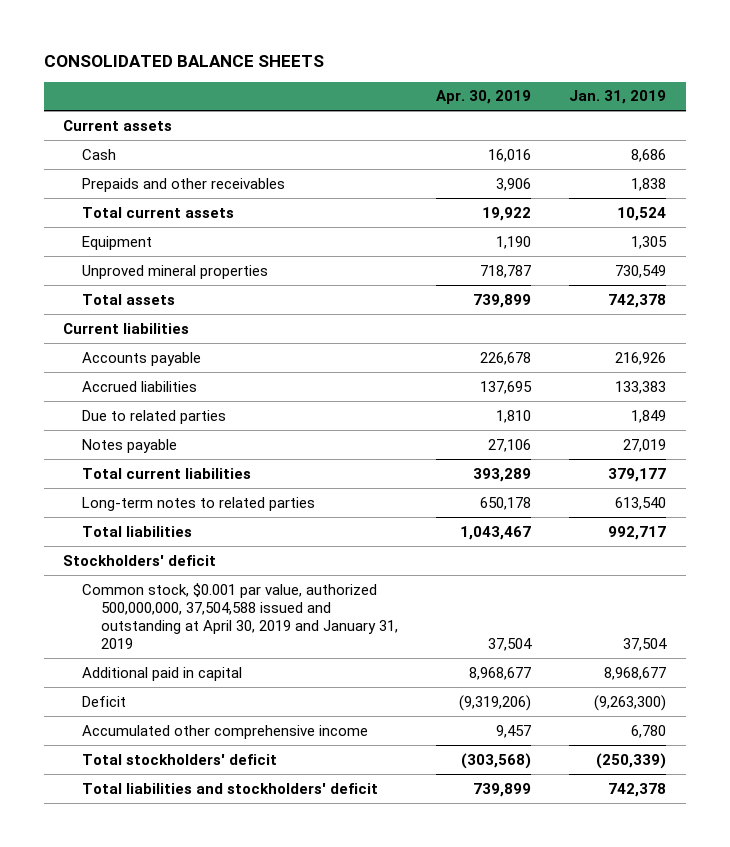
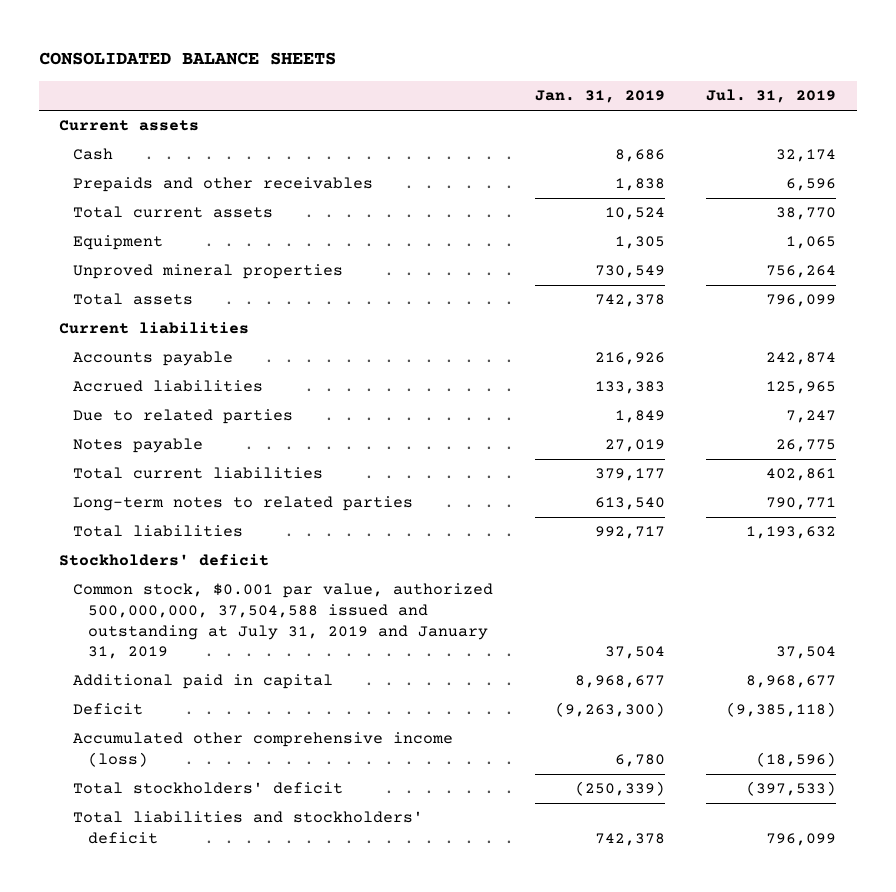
- | Apr. 30, 2019 | Jan. 31, 2019
+ | Jan. 31, 2019 | Jul. 31, 2019
- Common stock, $0.001 par value, authorized 500,000,000, 37,504,588 issued and outstanding at April 30, 2019 and January 31, 2019 | 37,504 | 37,504
+ Common stock, $0.001 par value, authorized 500,000,000, 37,504,588 issued and outstanding at July 31, 2019 and January 31, 2019 | 37,504 | 37,504
- Accumulated other comprehensive income | 9,457 | 6,780
+ Accumulated other comprehensive income (loss) | 6,780 | (18,596)

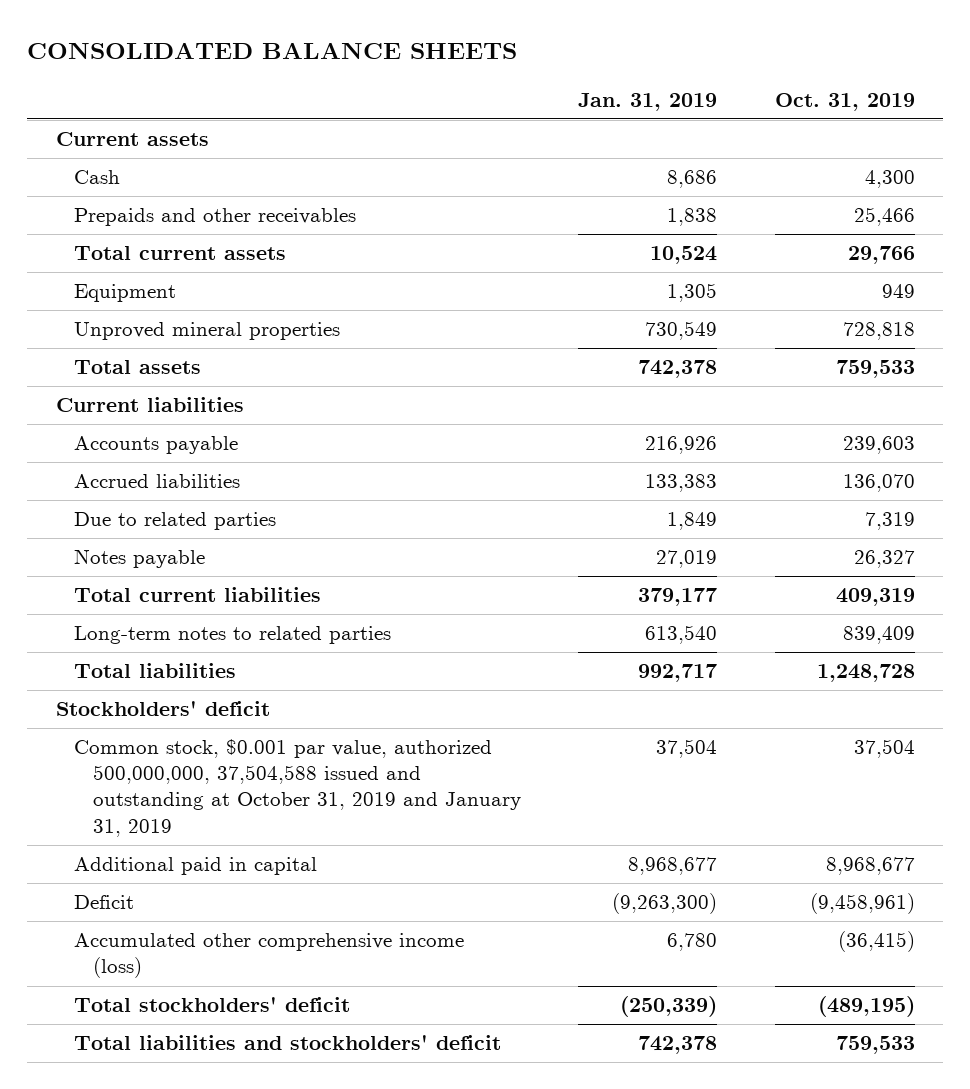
- | Jan. 31, 2019 | Jul. 31, 2019
+ | Jan. 31, 2019 | Oct. 31, 2019
- Common stock, $0.001 par value, authorized 500,000,000, 37,504,588 issued and outstanding at July 31, 2019 and January 31, 2019 | 37,504 | 37,504
+ Common stock, $0.001 par value, authorized 500,000,000, 37,504,588 issued and outstanding at October 31, 2019 and January 31, 2019 | 37,504 | 37,504

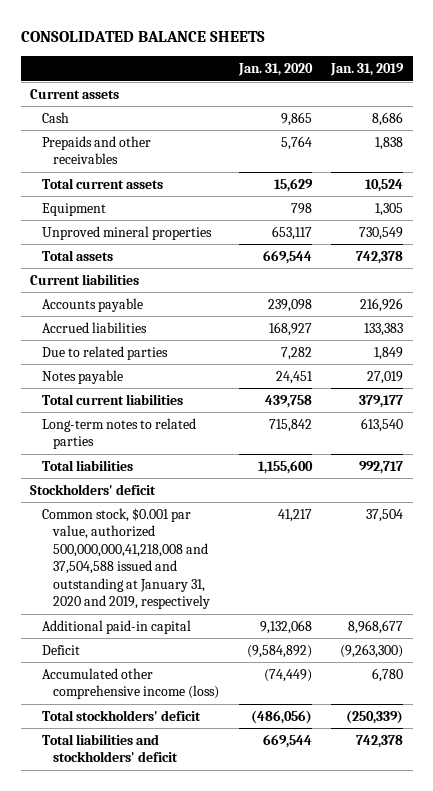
- | Jan. 31, 2019 | Oct. 31, 2019
+ | Jan. 31, 2020 | Jan. 31, 2019
- Common stock, $0.001 par value, authorized 500,000,000, 37,504,588 issued and outstanding at October 31, 2019 and January 31, 2019 | 37,504 | 37,504
- Additional paid in capital | 8,968,677 | 8,968,677
+ Common stock, $0.001 par value, authorized 500,000,000,41,218,008 and 37,504,588 issued and outstanding at January 31, 2020 and 2019, respectively | 41,217 | 37,504
+ Additional paid-in capital | 9,132,068 | 8,968,677

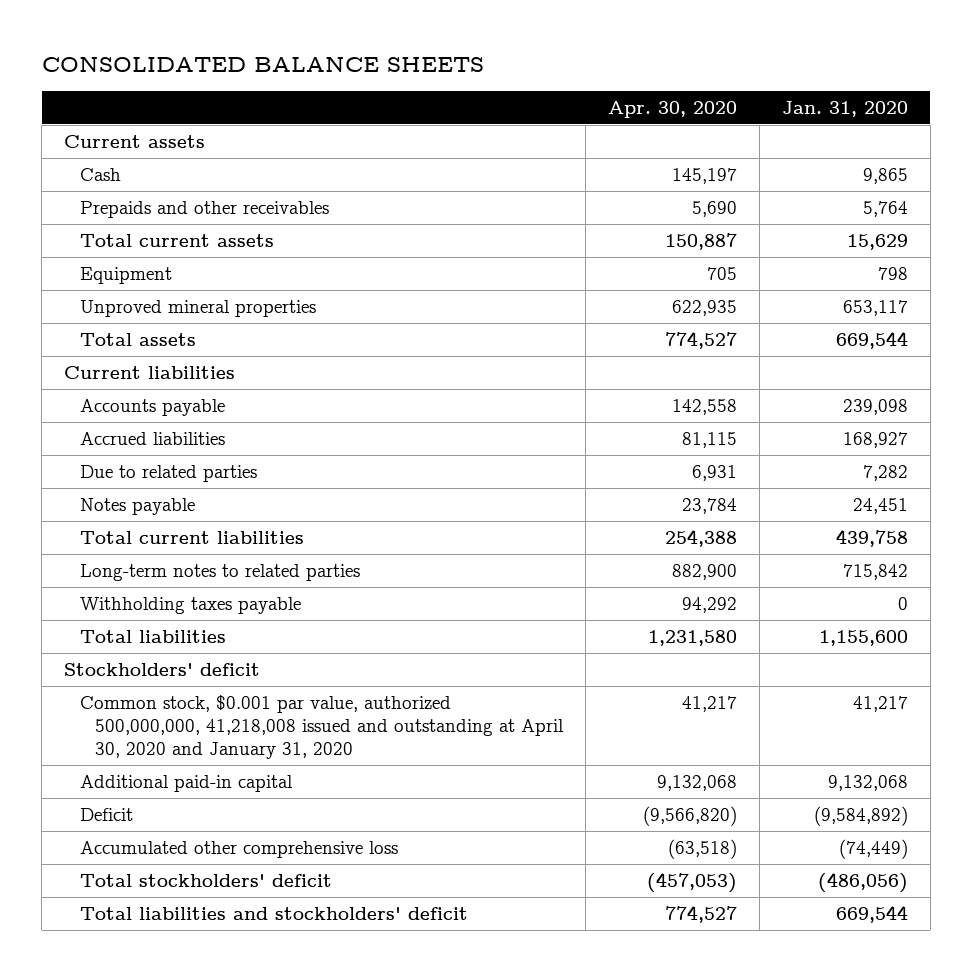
- | Jan. 31, 2020 | Jan. 31, 2019
+ | Apr. 30, 2020 | Jan. 31, 2020
+ Withholding taxes payable | 94,292 | 0
- Common stock, $0.001 par value, authorized 500,000,000,41,218,008 and 37,504,588 issued and outstanding at January 31, 2020 and 2019, respectively | 41,217 | 37,504
+ Common stock, $0.001 par value, authorized 500,000,000, 41,218,008 issued and outstanding at April 30, 2020 and January 31, 2020 | 41,217 | 41,217
- Accumulated other comprehensive income (loss) | (74,449) | 6,780
+ Accumulated other comprehensive loss | (63,518) | (74,449)

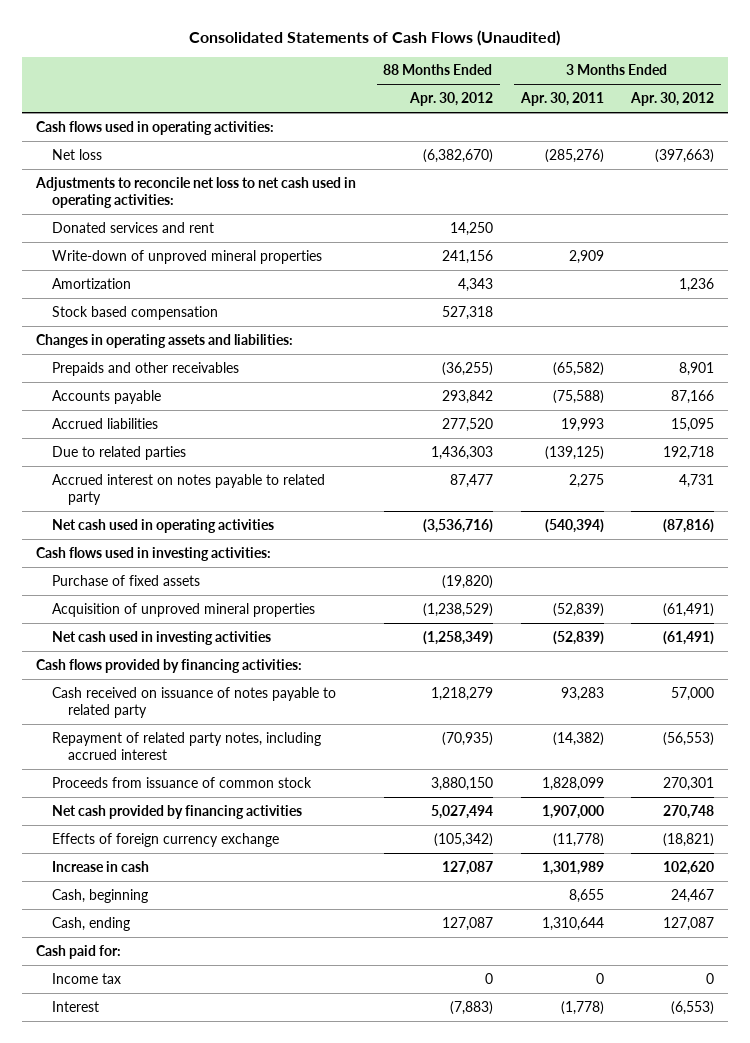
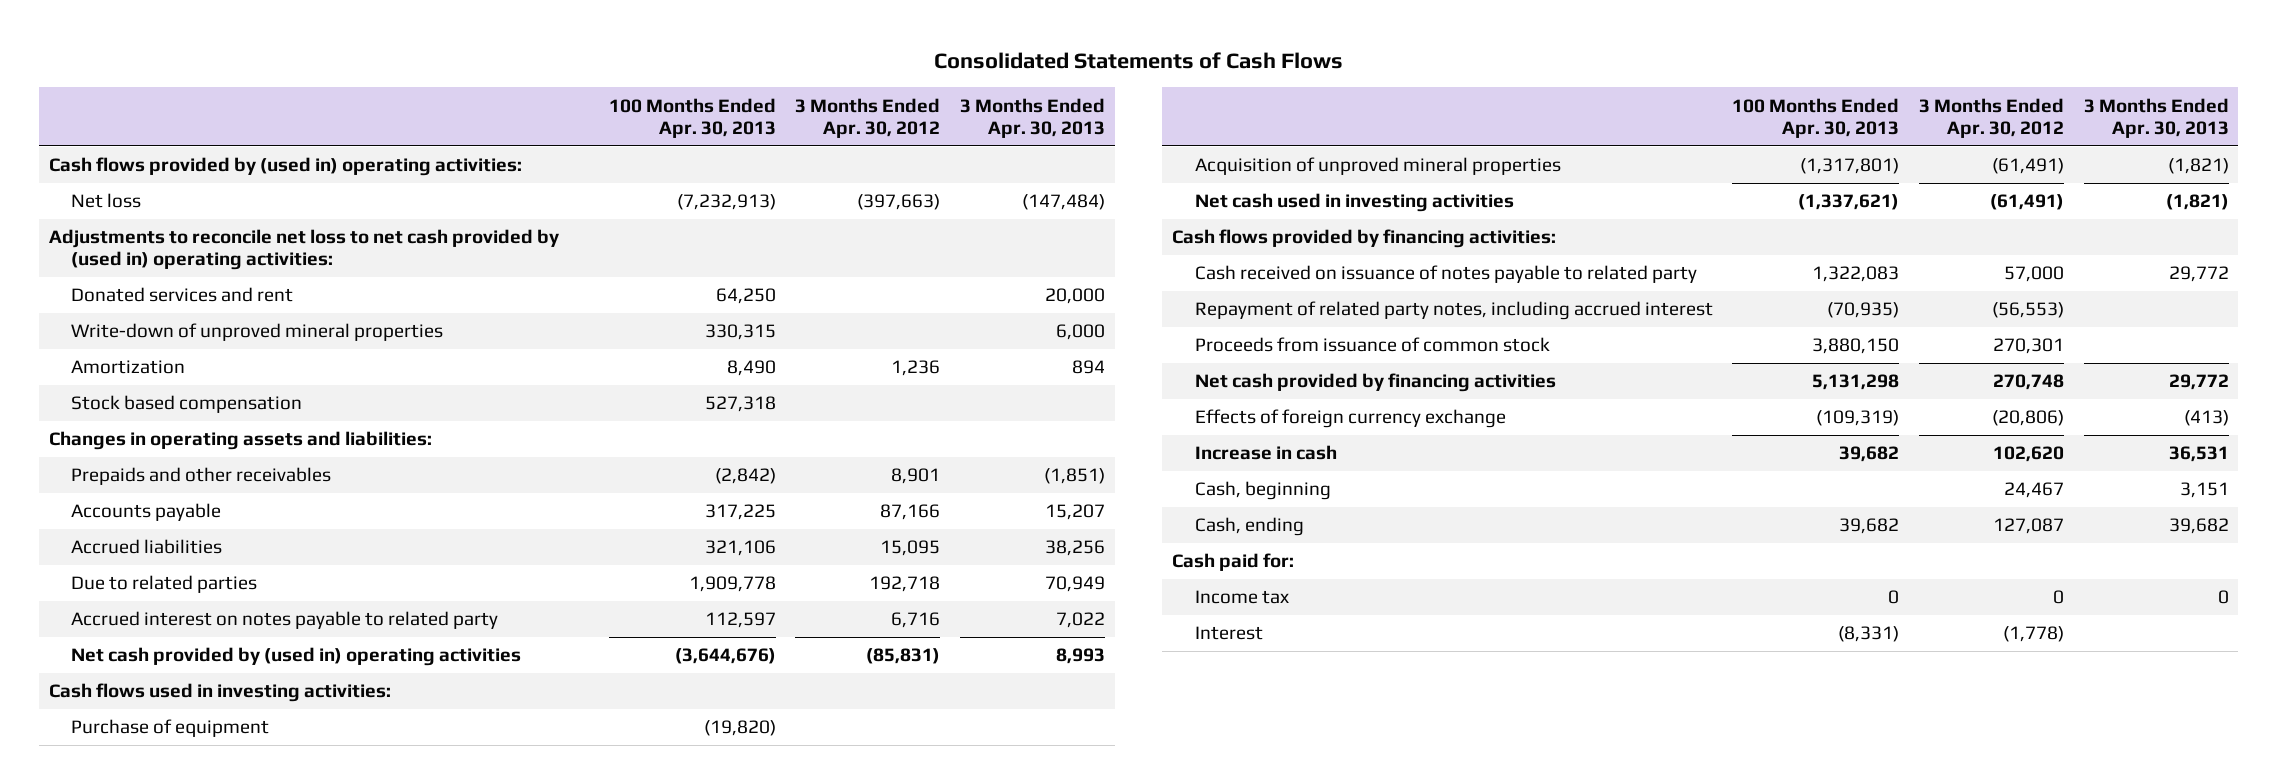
- Consolidated Statements of Cash Flows (Unaudited)
+ Consolidated Statements of Cash Flows
- | 88 Months Ended Apr. 30, 2012 | 3 Months Ended Apr. 30, 2011 | 3 Months Ended Apr. 30, 2012
+ | 100 Months Ended Apr. 30, 2013 | 3 Months Ended Apr. 30, 2012 | 3 Months Ended Apr. 30, 2013
- Cash flows used in operating activities:
+ Cash flows provided by (used in) operating activities:
- Adjustments to reconcile net loss to net cash used in operating activities:
+ Adjustments to reconcile net loss to net cash provided by (used in) operating activities:
- Accrued interest on notes payable to related party | 87,477 | 2,275 | 4,731
- Net cash used in operating activities | (3,536,716) | (540,394) | (87,816)
+ Accrued interest on notes payable to related party | 112,597 | 6,716 | 7,022
+ Net cash provided by (used in) operating activities | (3,644,676) | (85,831) | 8,993
- Purchase of fixed assets | (19,820) | |
+ Purchase of equipment | (19,820) | |
- Effects of foreign currency exchange | (105,342) | (11,778) | (18,821)
+ Effects of foreign currency exchange | (109,319) | (20,806) | (413)
- Interest | (7,883) | (1,778) | (6,553)
+ Interest | (8,331) | (1,778) |

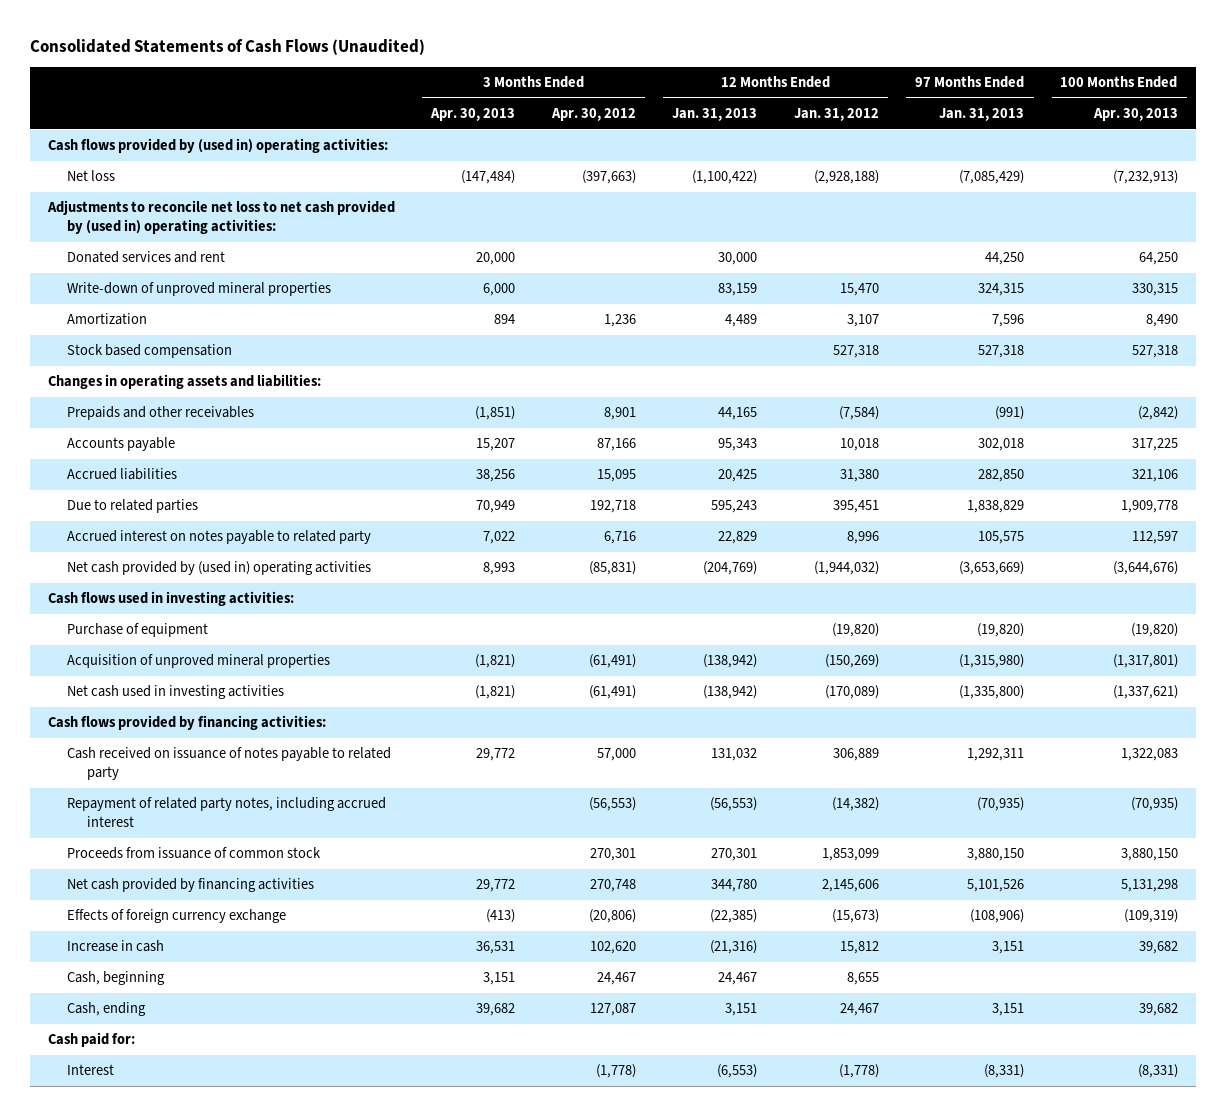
- Consolidated Statements of Cash Flows
+ Consolidated Statements of Cash Flows (Unaudited)
- | 100 Months Ended Apr. 30, 2013 | 3 Months Ended Apr. 30, 2012 | 3 Months Ended Apr. 30, 2013
+ | 3 Months Ended Apr. 30, 2013 | 3 Months Ended Apr. 30, 2012 | 12 Months Ended Jan. 31, 2013 | 12 Months Ended Jan. 31, 2012 | 97 Months Ended Jan. 31, 2013 | 100 Months Ended Apr. 30, 2013
- Income tax | 0 | 0 | 0

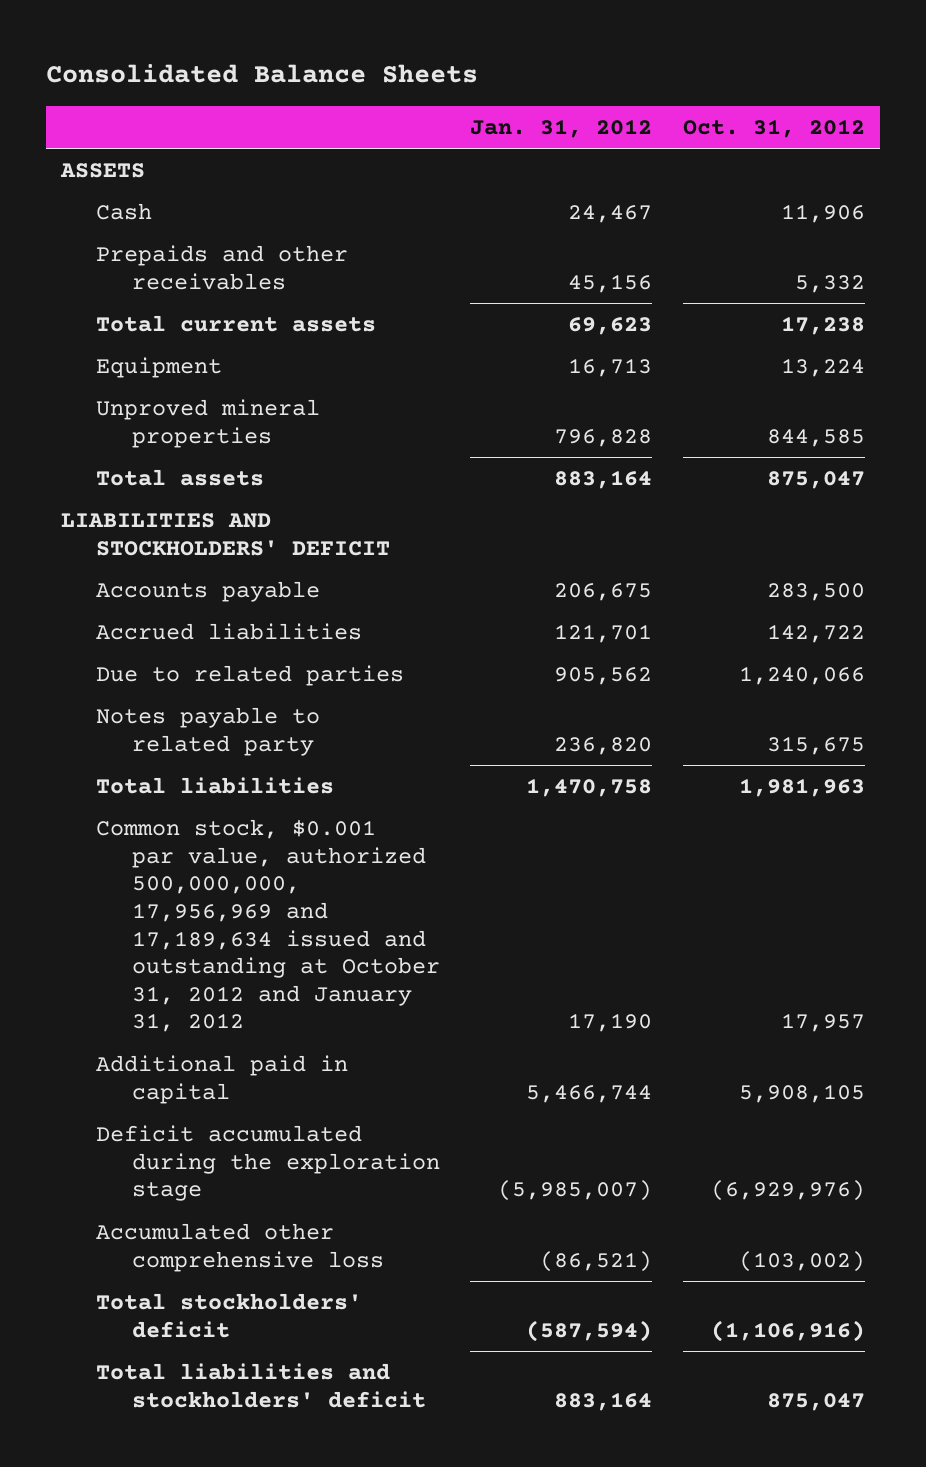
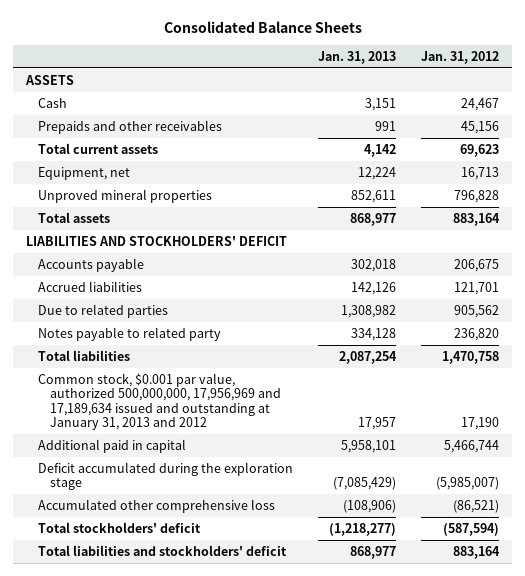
- | Jan. 31, 2012 | Oct. 31, 2012
+ | Jan. 31, 2013 | Jan. 31, 2012
- Equipment | 16,713 | 13,224
+ Equipment, net | 12,224 | 16,713
- Common stock, $0.001 par value, authorized 500,000,000, 17,956,969 and 17,189,634 issued and outstanding at October 31, 2012 and January 31, 2012 | 17,190 | 17,957
+ Common stock, $0.001 par value, authorized 500,000,000, 17,956,969 and 17,189,634 issued and outstanding at January 31, 2013 and 2012 | 17,957 | 17,190

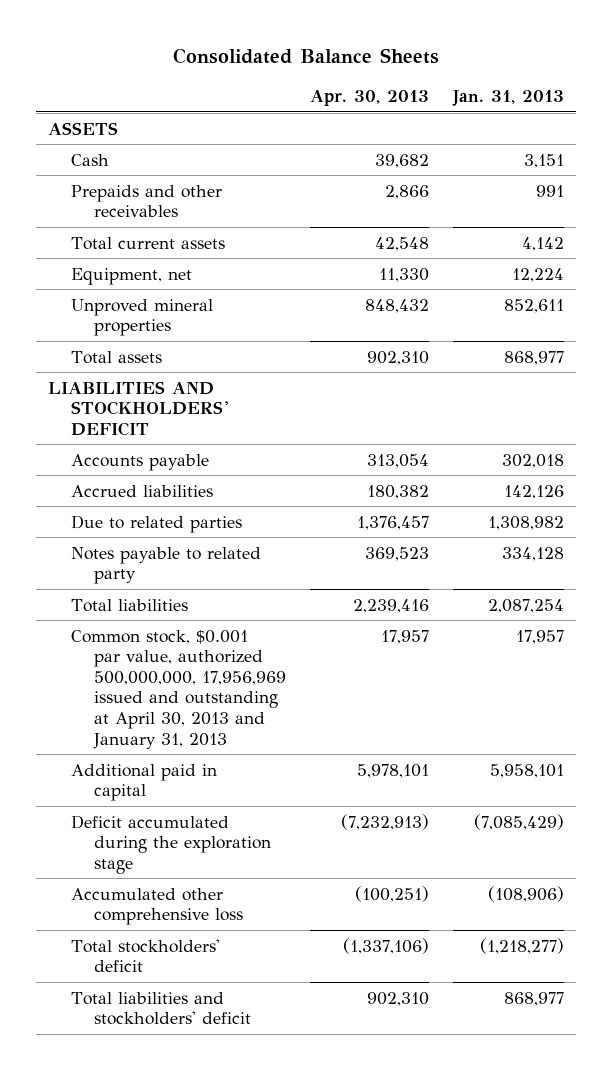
- | Jan. 31, 2013 | Jan. 31, 2012
+ | Apr. 30, 2013 | Jan. 31, 2013
- Common stock, $0.001 par value, authorized 500,000,000, 17,956,969 and 17,189,634 issued and outstanding at January 31, 2013 and 2012 | 17,957 | 17,190
+ Common stock, $0.001 par value, authorized 500,000,000, 17,956,969 issued and outstanding at April 30, 2013 and January 31, 2013 | 17,957 | 17,957

